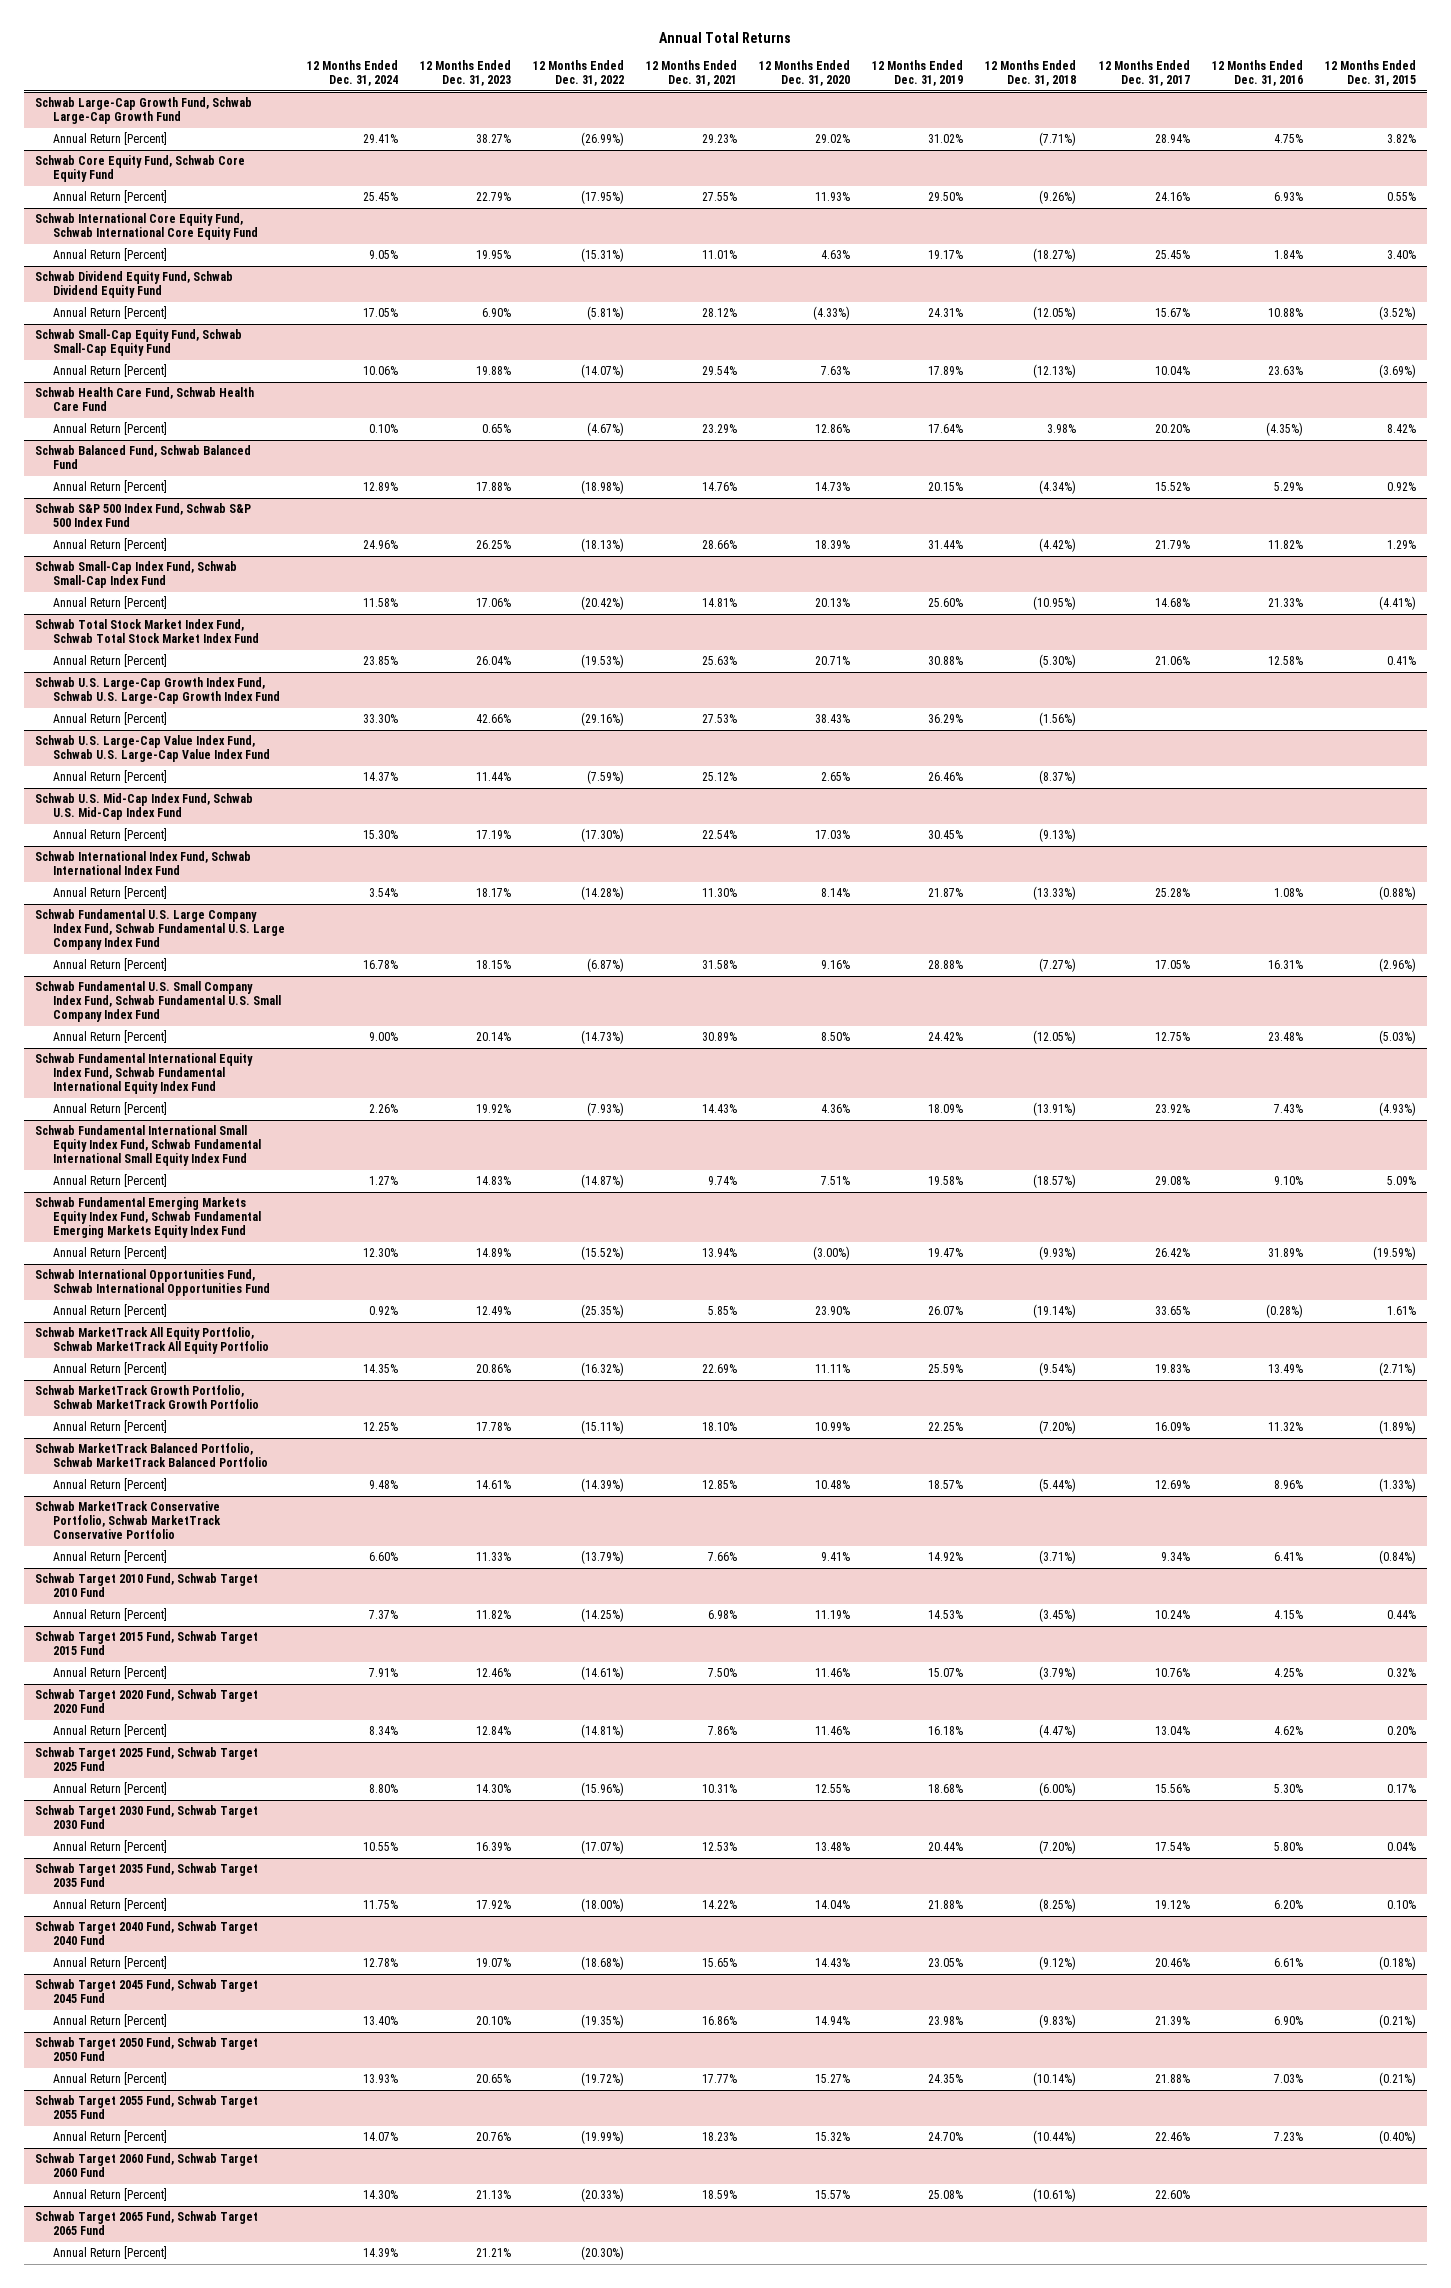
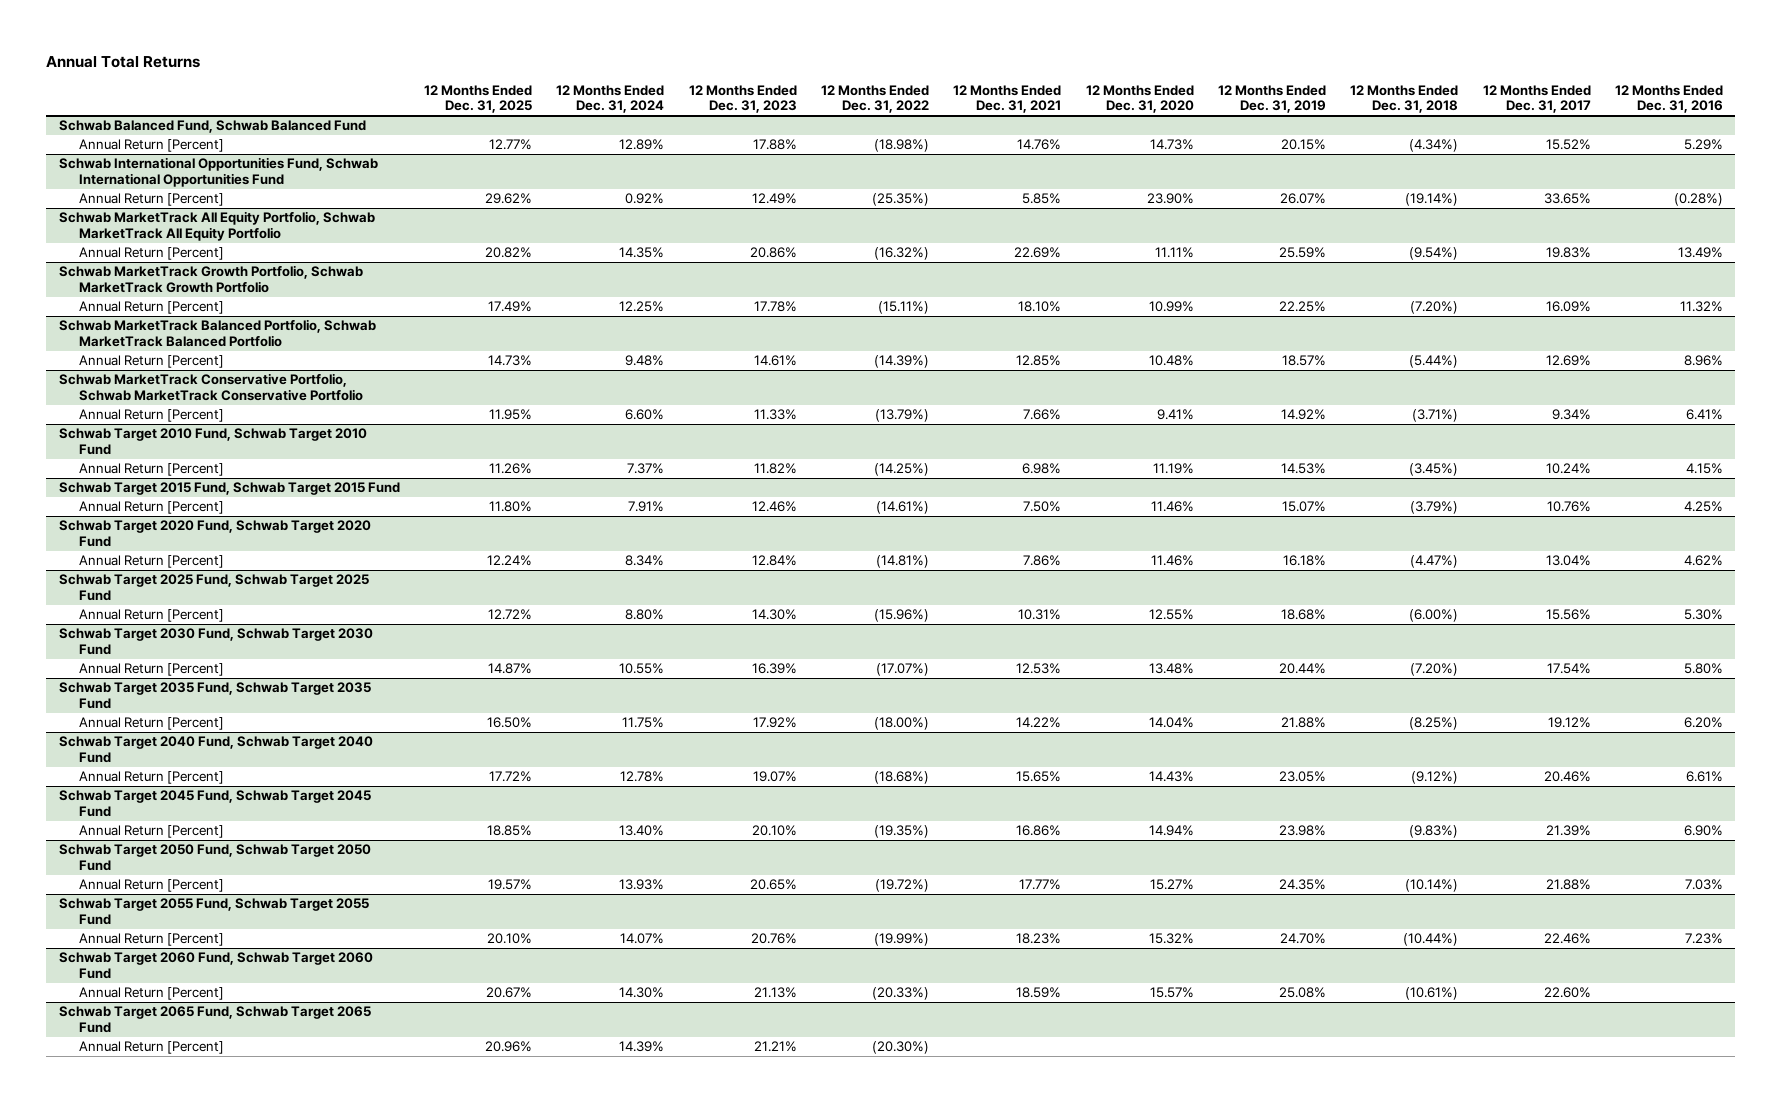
- | 12 Months Ended Dec. 31, 2024 | 12 Months Ended Dec. 31, 2023 | 12 Months Ended Dec. 31, 2022 | 12 Months Ended Dec. 31, 2021 | 12 Months Ended Dec. 31, 2020 | 12 Months Ended Dec. 31, 2019 | 12 Months Ended Dec. 31, 2018 | 12 Months Ended Dec. 31, 2017 | 12 Months Ended Dec. 31, 2016 | 12 Months Ended Dec. 31, 2015
+ | 12 Months Ended Dec. 31, 2025 | 12 Months Ended Dec. 31, 2024 | 12 Months Ended Dec. 31, 2023 | 12 Months Ended Dec. 31, 2022 | 12 Months Ended Dec. 31, 2021 | 12 Months Ended Dec. 31, 2020 | 12 Months Ended Dec. 31, 2019 | 12 Months Ended Dec. 31, 2018 | 12 Months Ended Dec. 31, 2017 | 12 Months Ended Dec. 31, 2016
- Schwab Large-Cap Growth Fund, Schwab Large-Cap Growth Fund
- Annual Return [Percent] | 29.41% | 38.27% | (26.99%) | 29.23% | 29.02% | 31.02% | (7.71%) | 28.94% | 4.75% | 3.82%
- Schwab Core Equity Fund, Schwab Core Equity Fund
- Annual Return [Percent] | 25.45% | 22.79% | (17.95%) | 27.55% | 11.93% | 29.50% | (9.26%) | 24.16% | 6.93% | 0.55%
- Schwab International Core Equity Fund, Schwab International Core Equity Fund
- Annual Return [Percent] | 9.05% | 19.95% | (15.31%) | 11.01% | 4.63% | 19.17% | (18.27%) | 25.45% | 1.84% | 3.40%
- Schwab Dividend Equity Fund, Schwab Dividend Equity Fund
- Annual Return [Percent] | 17.05% | 6.90% | (5.81%) | 28.12% | (4.33%) | 24.31% | (12.05%) | 15.67% | 10.88% | (3.52%)
- Schwab Small-Cap Equity Fund, Schwab Small-Cap Equity Fund
- Annual Return [Percent] | 10.06% | 19.88% | (14.07%) | 29.54% | 7.63% | 17.89% | (12.13%) | 10.04% | 23.63% | (3.69%)
- Schwab Health Care Fund, Schwab Health Care Fund
- Annual Return [Percent] | 0.10% | 0.65% | (4.67%) | 23.29% | 12.86% | 17.64% | 3.98% | 20.20% | (4.35%) | 8.42%
- Schwab S&P 500 Index Fund, Schwab S&P 500 Index Fund
- Annual Return [Percent] | 24.96% | 26.25% | (18.13%) | 28.66% | 18.39% | 31.44% | (4.42%) | 21.79% | 11.82% | 1.29%
- Schwab Small-Cap Index Fund, Schwab Small-Cap Index Fund
- Annual Return [Percent] | 11.58% | 17.06% | (20.42%) | 14.81% | 20.13% | 25.60% | (10.95%) | 14.68% | 21.33% | (4.41%)
- Schwab Total Stock Market Index Fund, Schwab Total Stock Market Index Fund
- Annual Return [Percent] | 23.85% | 26.04% | (19.53%) | 25.63% | 20.71% | 30.88% | (5.30%) | 21.06% | 12.58% | 0.41%
- Schwab U.S. Large-Cap Growth Index Fund, Schwab U.S. Large-Cap Growth Index Fund
- Annual Return [Percent] | 33.30% | 42.66% | (29.16%) | 27.53% | 38.43% | 36.29% | (1.56%) | | |
- Schwab U.S. Large-Cap Value Index Fund, Schwab U.S. Large-Cap Value Index Fund
- Annual Return [Percent] | 14.37% | 11.44% | (7.59%) | 25.12% | 2.65% | 26.46% | (8.37%) | | |
- Schwab U.S. Mid-Cap Index Fund, Schwab U.S. Mid-Cap Index Fund
- Annual Return [Percent] | 15.30% | 17.19% | (17.30%) | 22.54% | 17.03% | 30.45% | (9.13%) | | |
- Schwab International Index Fund, Schwab International Index Fund
- Annual Return [Percent] | 3.54% | 18.17% | (14.28%) | 11.30% | 8.14% | 21.87% | (13.33%) | 25.28% | 1.08% | (0.88%)
- Schwab Fundamental U.S. Large Company Index Fund, Schwab Fundamental U.S. Large Company Index Fund
- Annual Return [Percent] | 16.78% | 18.15% | (6.87%) | 31.58% | 9.16% | 28.88% | (7.27%) | 17.05% | 16.31% | (2.96%)
- Schwab Fundamental U.S. Small Company Index Fund, Schwab Fundamental U.S. Small Company Index Fund
- Annual Return [Percent] | 9.00% | 20.14% | (14.73%) | 30.89% | 8.50% | 24.42% | (12.05%) | 12.75% | 23.48% | (5.03%)
- Schwab Fundamental International Equity Index Fund, Schwab Fundamental International Equity Index Fund
- Annual Return [Percent] | 2.26% | 19.92% | (7.93%) | 14.43% | 4.36% | 18.09% | (13.91%) | 23.92% | 7.43% | (4.93%)
- Schwab Fundamental International Small Equity Index Fund, Schwab Fundamental International Small Equity Index Fund
- Annual Return [Percent] | 1.27% | 14.83% | (14.87%) | 9.74% | 7.51% | 19.58% | (18.57%) | 29.08% | 9.10% | 5.09%
- Schwab Fundamental Emerging Markets Equity Index Fund, Schwab Fundamental Emerging Markets Equity Index Fund
- Annual Return [Percent] | 12.30% | 14.89% | (15.52%) | 13.94% | (3.00%) | 19.47% | (9.93%) | 26.42% | 31.89% | (19.59%)

